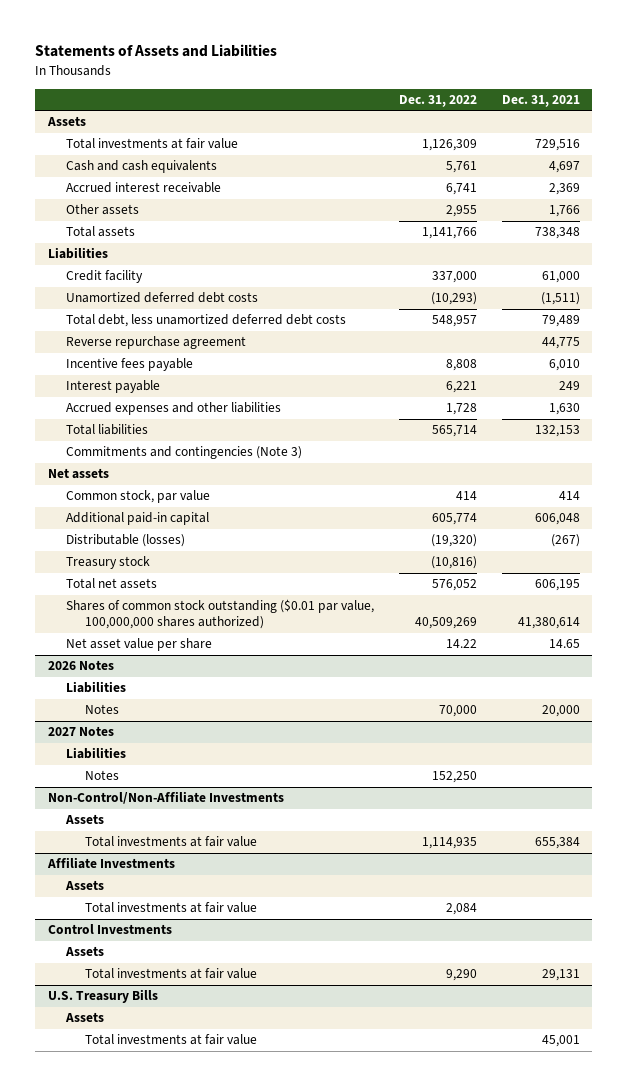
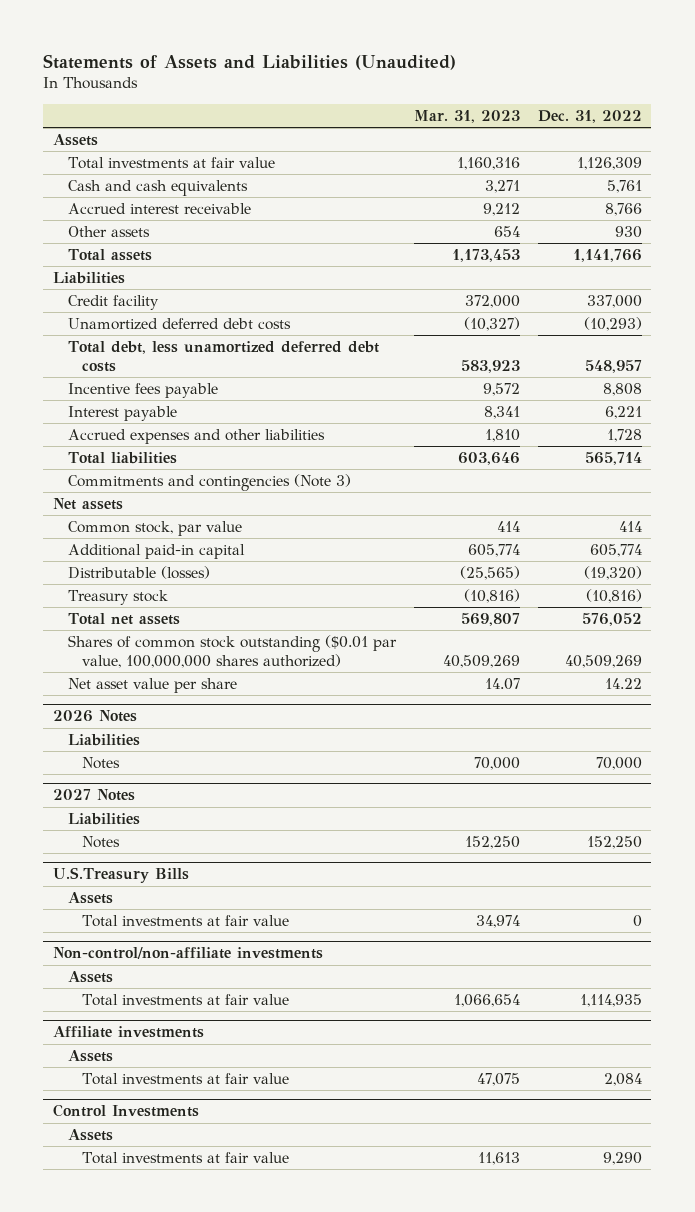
- Statements of Assets and Liabilities
+ Statements of Assets and Liabilities (Unaudited)
- | Dec. 31, 2022 | Dec. 31, 2021
+ | Mar. 31, 2023 | Dec. 31, 2022
- Accrued interest receivable | 6,741 | 2,369
- Other assets | 2,955 | 1,766
+ Accrued interest receivable | 9,212 | 8,766
+ Other assets | 654 | 930
- Reverse repurchase agreement | | 44,775
- Non-Control/Non-Affiliate Investments
+ U.S.Treasury Bills
+ Total investments at fair value | 34,974 | 0
+ Non-control/non-affiliate investments
+ Assets
- Affiliate Investments
+ Affiliate investments
- U.S. Treasury Bills
- Assets
- Total investments at fair value | | 45,001

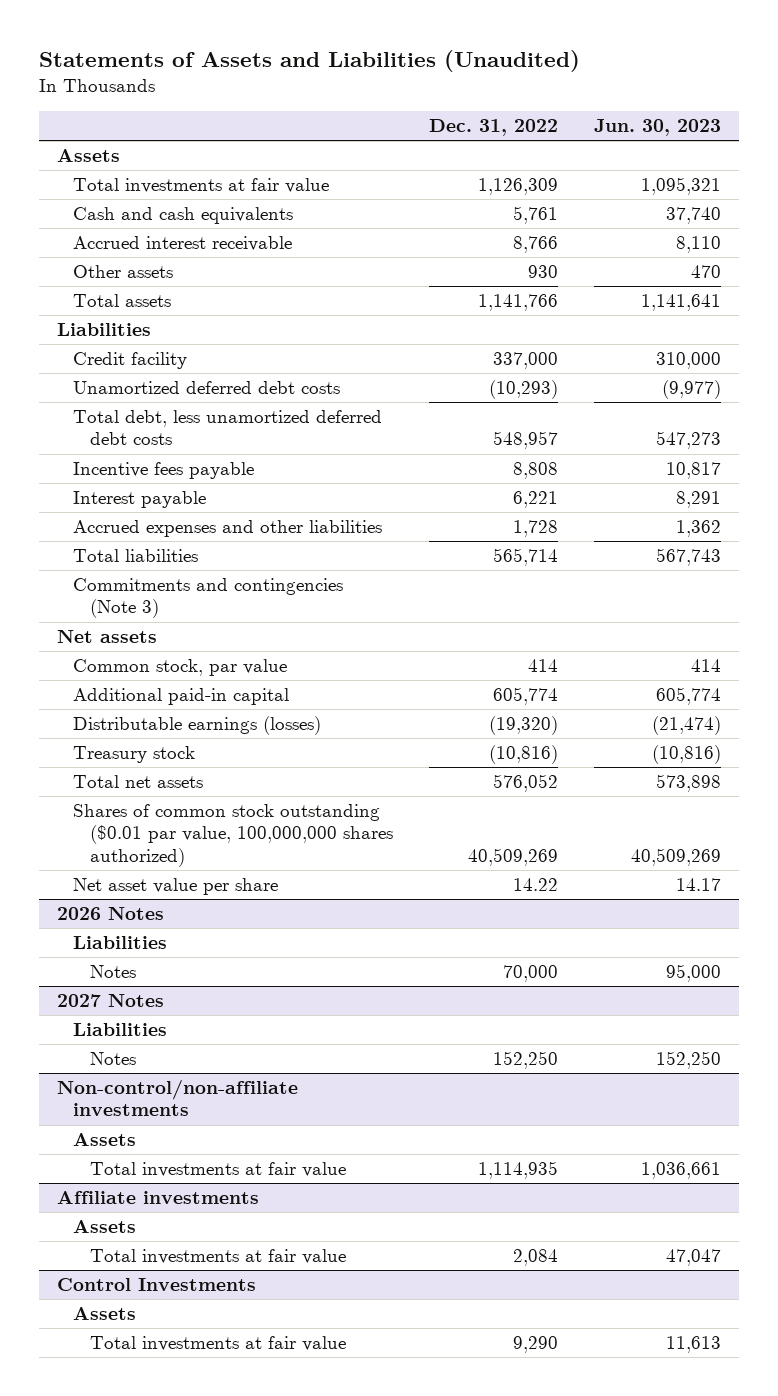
- | Mar. 31, 2023 | Dec. 31, 2022
+ | Dec. 31, 2022 | Jun. 30, 2023
- Distributable (losses) | (25,565) | (19,320)
+ Distributable earnings (losses) | (19,320) | (21,474)
- U.S.Treasury Bills
- Assets
- Total investments at fair value | 34,974 | 0

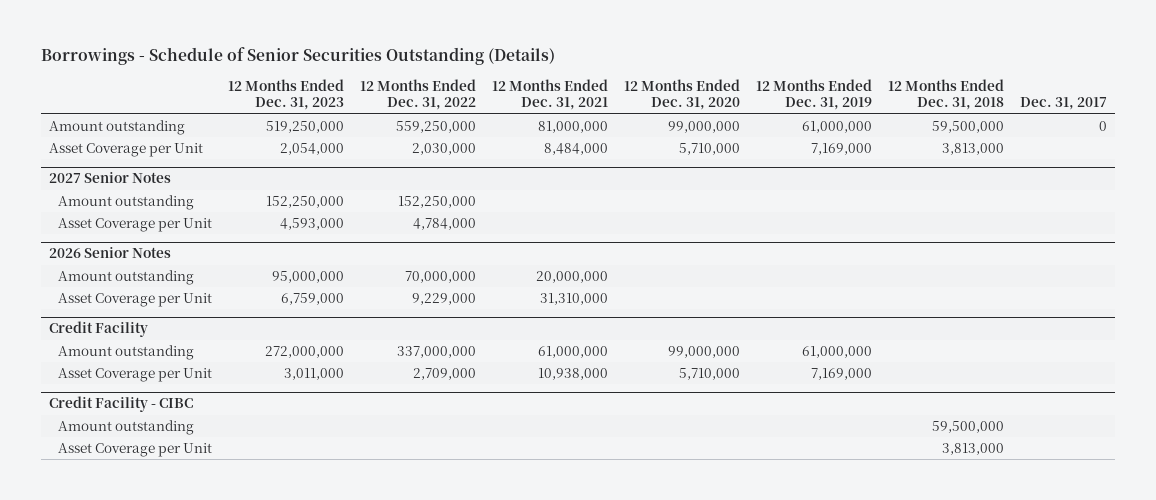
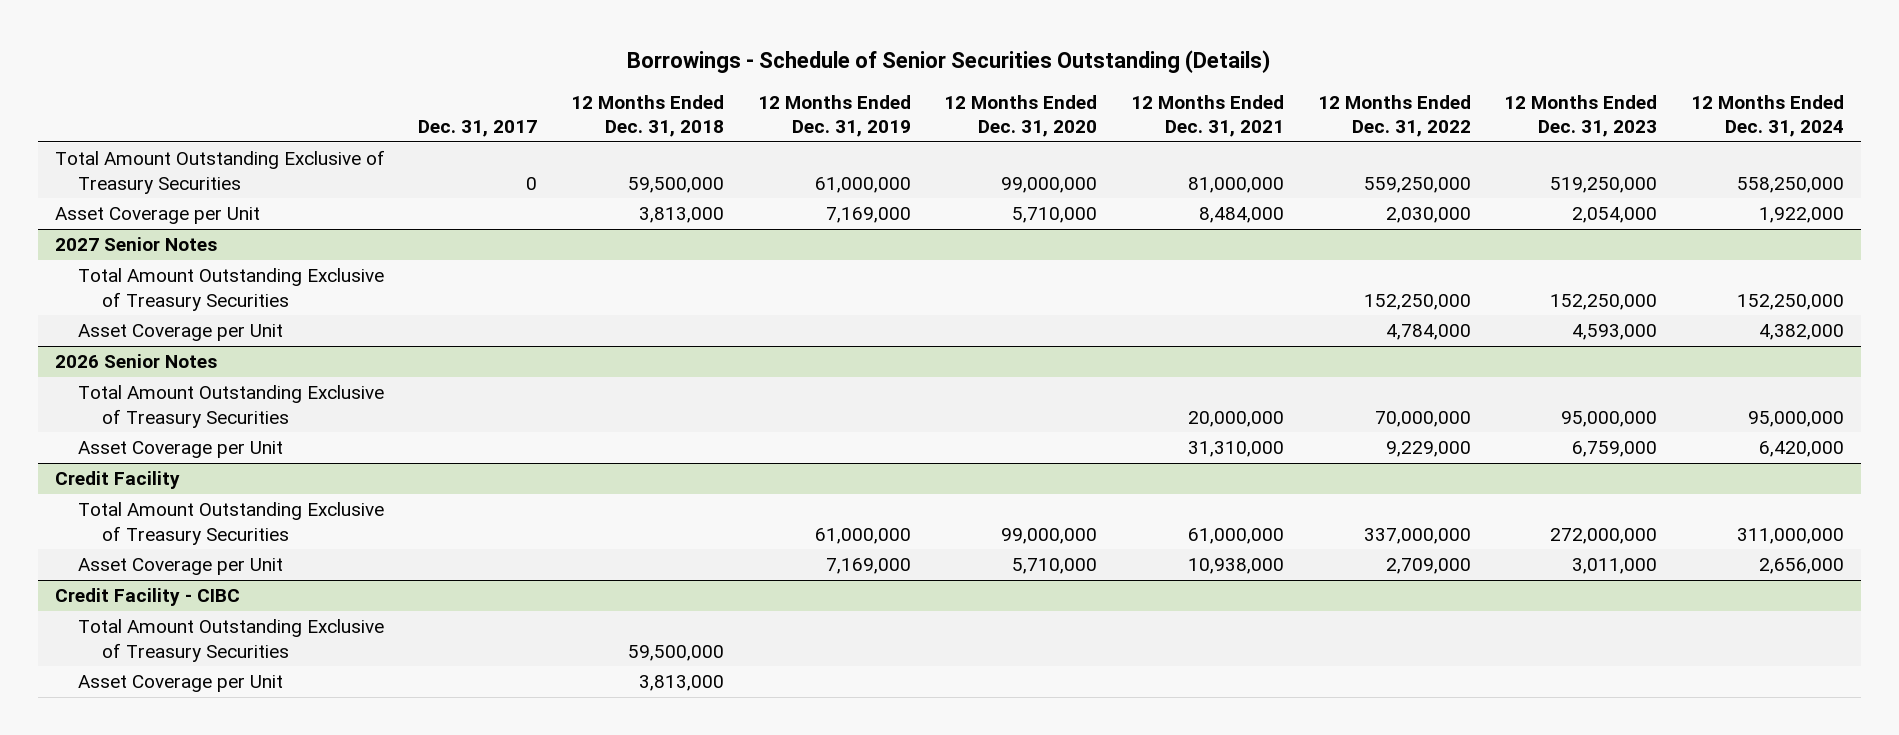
- | 12 Months Ended Dec. 31, 2023 | 12 Months Ended Dec. 31, 2022 | 12 Months Ended Dec. 31, 2021 | 12 Months Ended Dec. 31, 2020 | 12 Months Ended Dec. 31, 2019 | 12 Months Ended Dec. 31, 2018 | Dec. 31, 2017
+ | Dec. 31, 2017 | 12 Months Ended Dec. 31, 2018 | 12 Months Ended Dec. 31, 2019 | 12 Months Ended Dec. 31, 2020 | 12 Months Ended Dec. 31, 2021 | 12 Months Ended Dec. 31, 2022 | 12 Months Ended Dec. 31, 2023 | 12 Months Ended Dec. 31, 2024
- Amount outstanding | 519,250,000 | 559,250,000 | 81,000,000 | 99,000,000 | 61,000,000 | 59,500,000 | 0
+ Total Amount Outstanding Exclusive of Treasury Securities | 0 | 59,500,000 | 61,000,000 | 99,000,000 | 81,000,000 | 559,250,000 | 519,250,000 | 558,250,000
@ 2027 Senior Notes
- Amount outstanding | 152,250,000 | 152,250,000 | | | | |
+ Total Amount Outstanding Exclusive of Treasury Securities | | | | | | 152,250,000 | 152,250,000 | 152,250,000
@ 2026 Senior Notes
- Amount outstanding | 95,000,000 | 70,000,000 | 20,000,000 | | | |
+ Total Amount Outstanding Exclusive of Treasury Securities | | | | | 20,000,000 | 70,000,000 | 95,000,000 | 95,000,000
@ Credit Facility
- Amount outstanding | 272,000,000 | 337,000,000 | 61,000,000 | 99,000,000 | 61,000,000 | |
+ Total Amount Outstanding Exclusive of Treasury Securities | | | 61,000,000 | 99,000,000 | 61,000,000 | 337,000,000 | 272,000,000 | 311,000,000
@ Credit Facility - CIBC
- Amount outstanding | | | | | | 59,500,000 |
+ Total Amount Outstanding Exclusive of Treasury Securities | | 59,500,000 | | | | | |

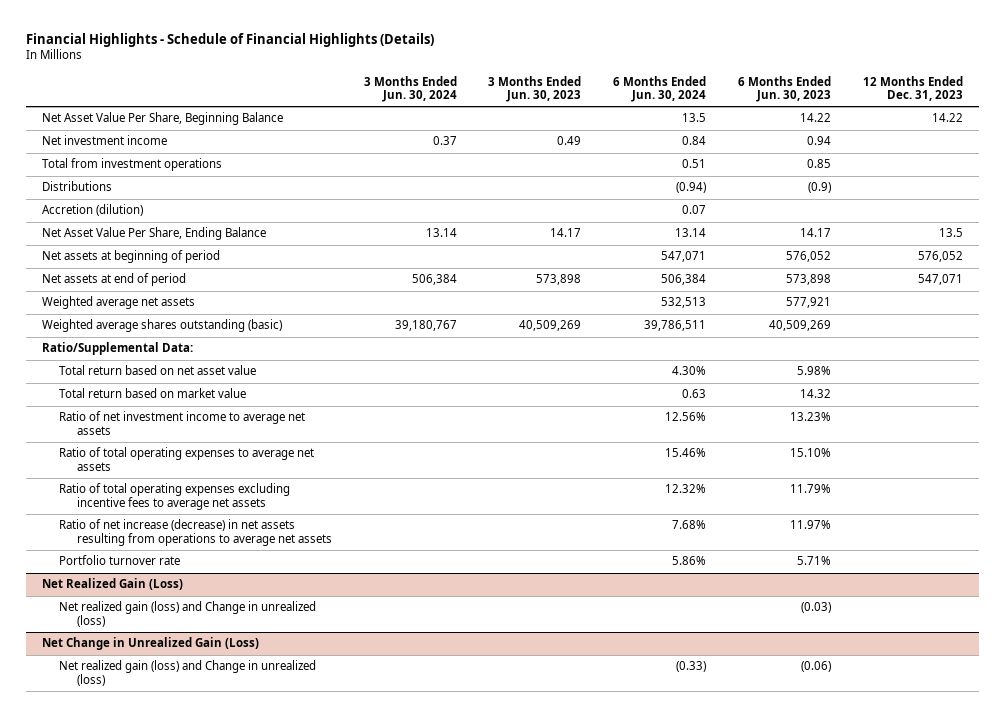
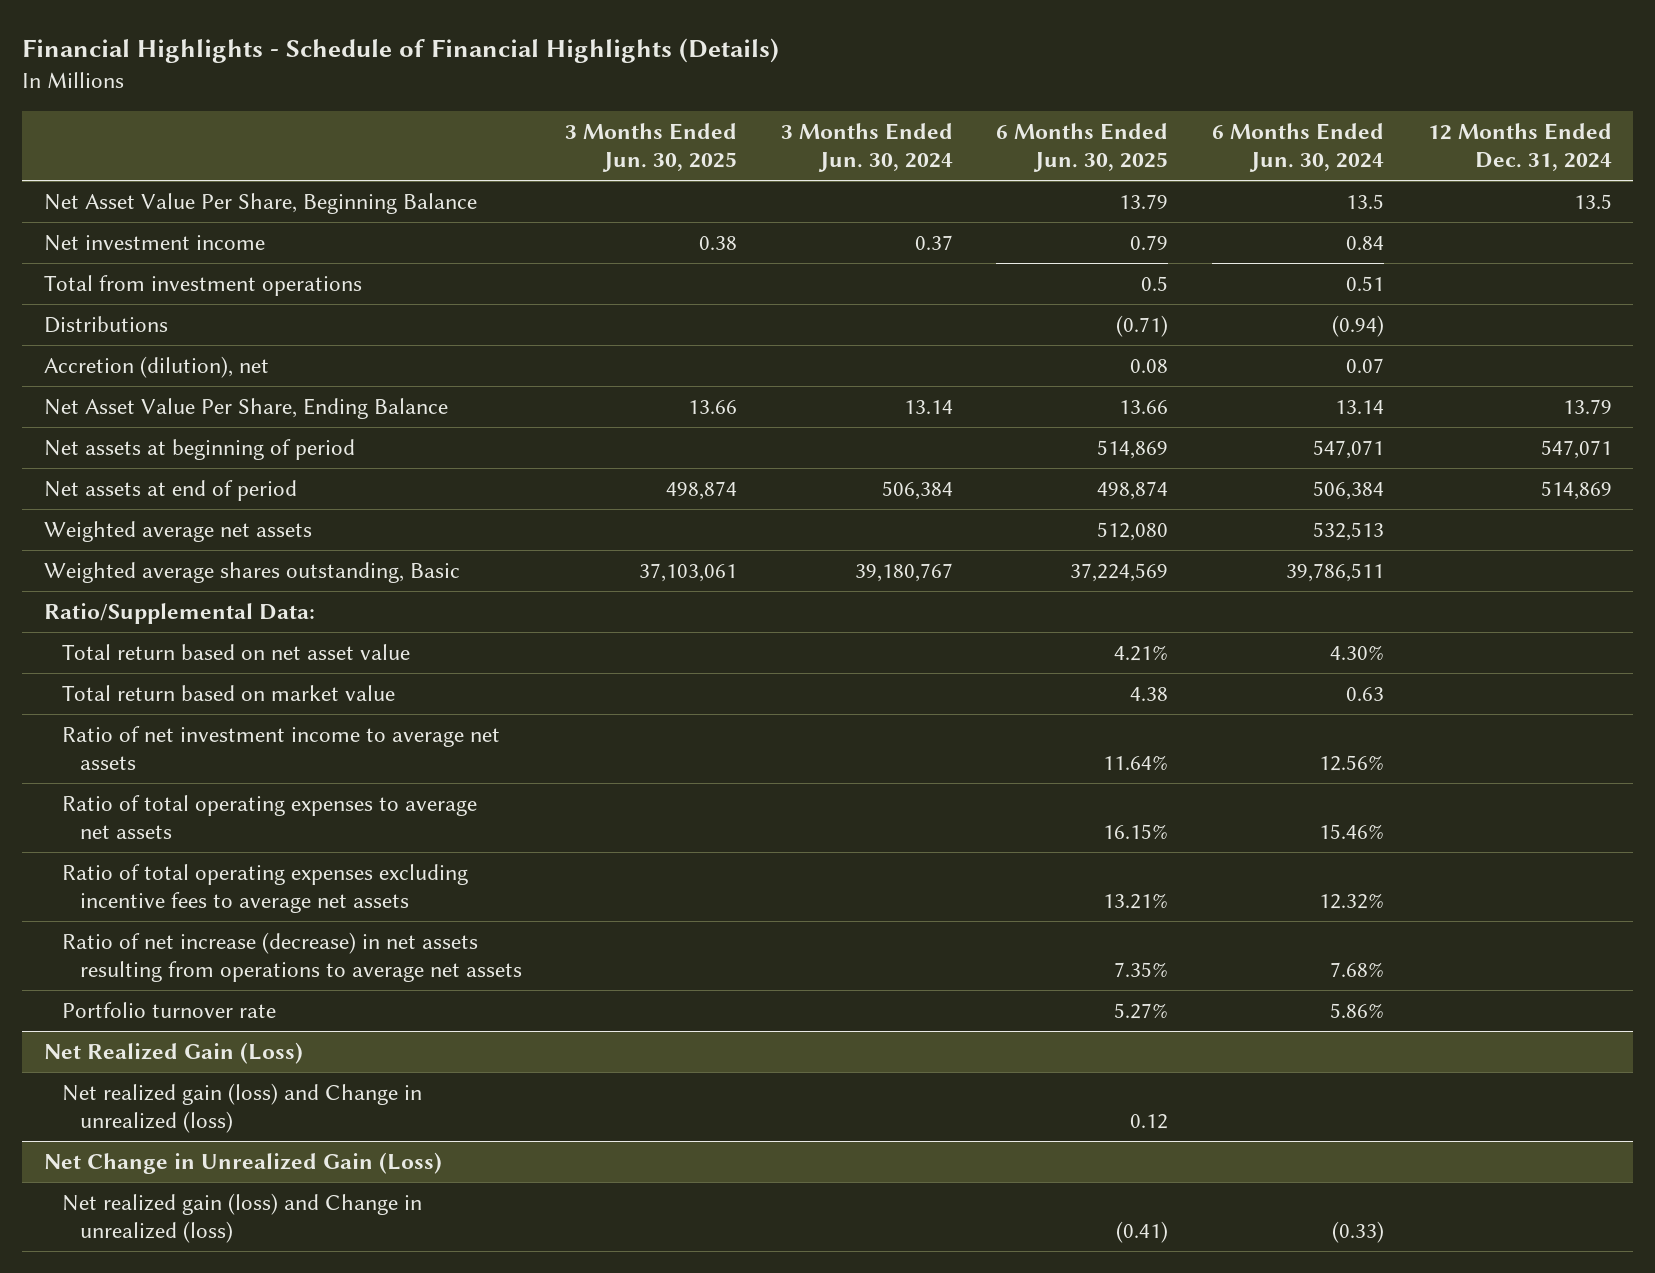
- | 3 Months Ended Jun. 30, 2024 | 3 Months Ended Jun. 30, 2023 | 6 Months Ended Jun. 30, 2024 | 6 Months Ended Jun. 30, 2023 | 12 Months Ended Dec. 31, 2023
+ | 3 Months Ended Jun. 30, 2025 | 3 Months Ended Jun. 30, 2024 | 6 Months Ended Jun. 30, 2025 | 6 Months Ended Jun. 30, 2024 | 12 Months Ended Dec. 31, 2024
- Accretion (dilution) | | | 0.07 | |
+ Accretion (dilution), net | | | 0.08 | 0.07 |
- Weighted average shares outstanding (basic) | 39,180,767 | 40,509,269 | 39,786,511 | 40,509,269 |
+ Weighted average shares outstanding, Basic | 37,103,061 | 39,180,767 | 37,224,569 | 39,786,511 |

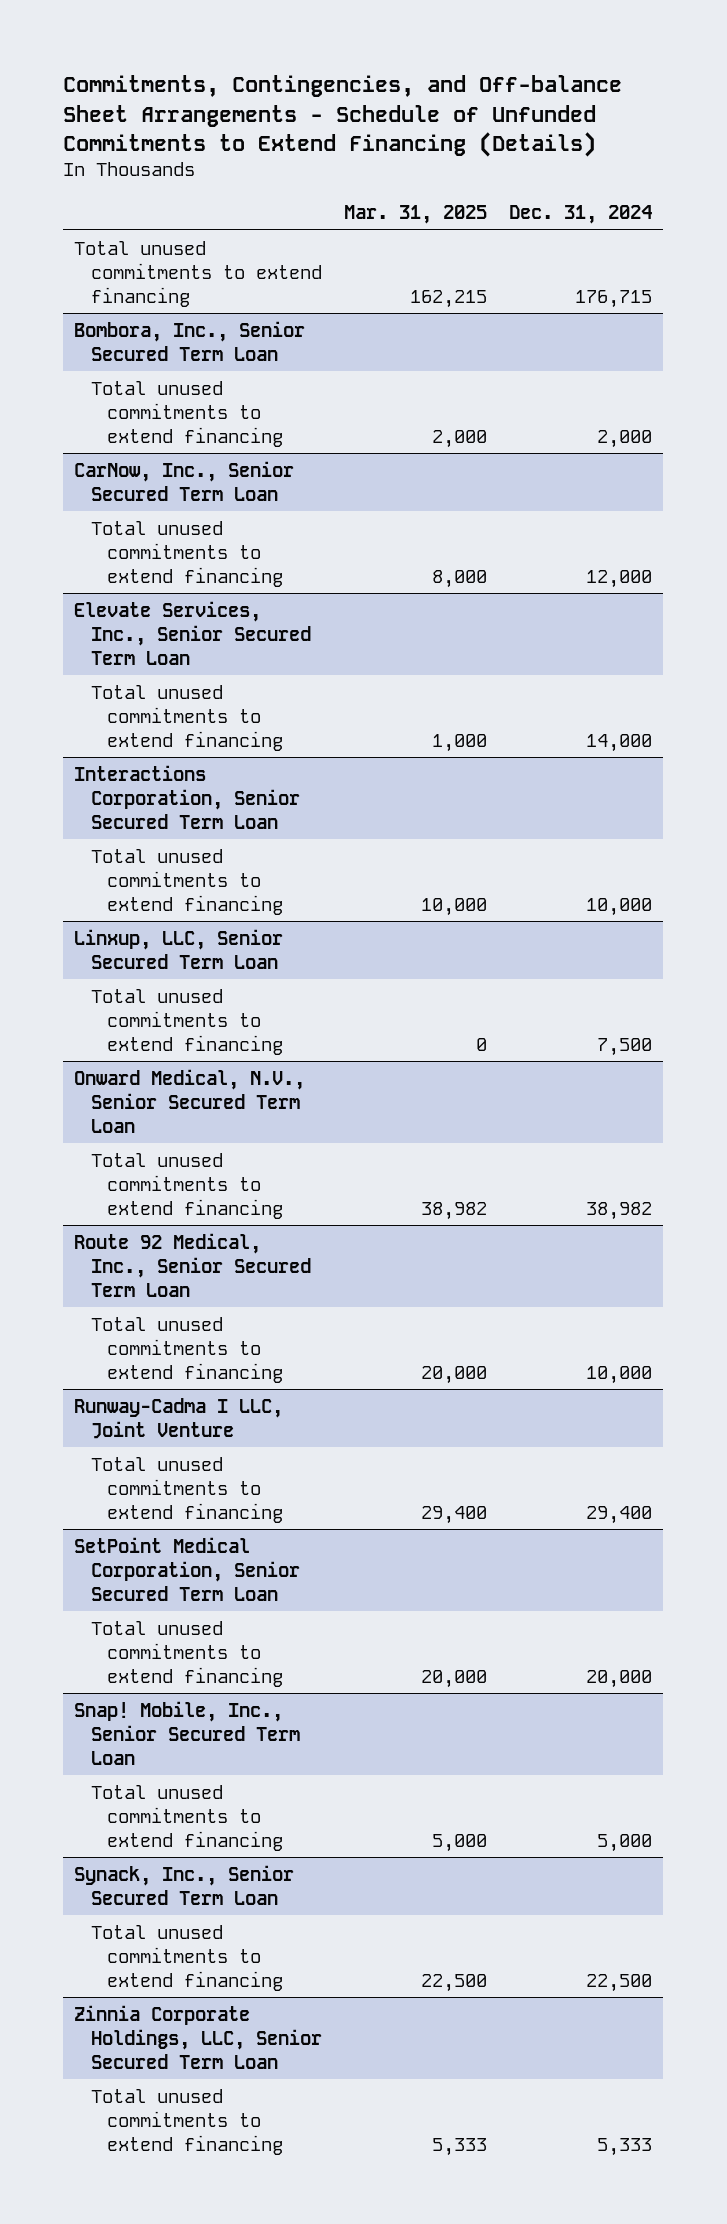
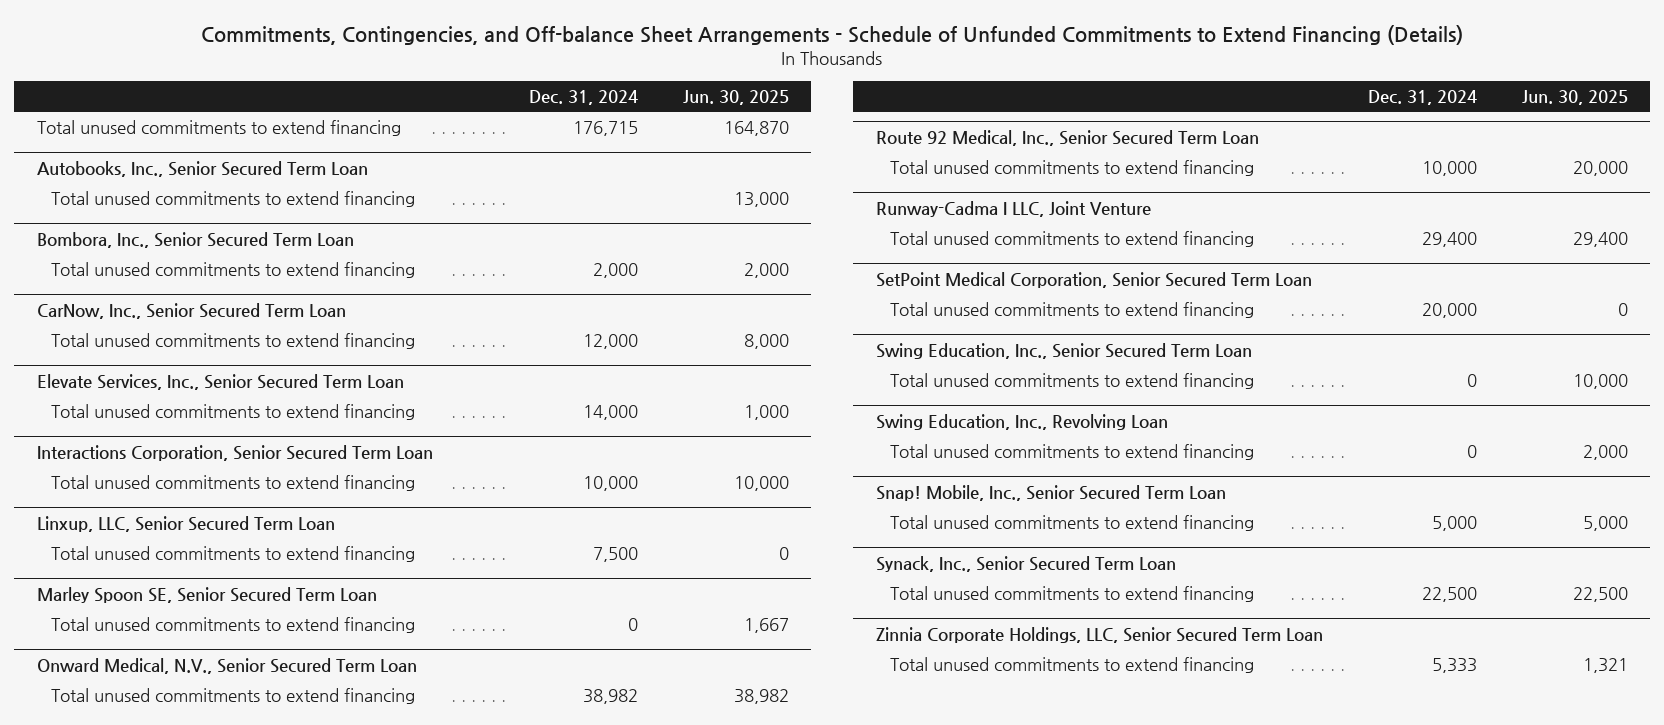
- | Mar. 31, 2025 | Dec. 31, 2024
+ | Dec. 31, 2024 | Jun. 30, 2025
+ Autobooks, Inc., Senior Secured Term Loan
+ Total unused commitments to extend financing | | 13,000
+ Marley Spoon SE, Senior Secured Term Loan
+ Total unused commitments to extend financing | 0 | 1,667
+ Swing Education, Inc., Senior Secured Term Loan
+ Total unused commitments to extend financing | 0 | 10,000
+ Swing Education, Inc., Revolving Loan
+ Total unused commitments to extend financing | 0 | 2,000

